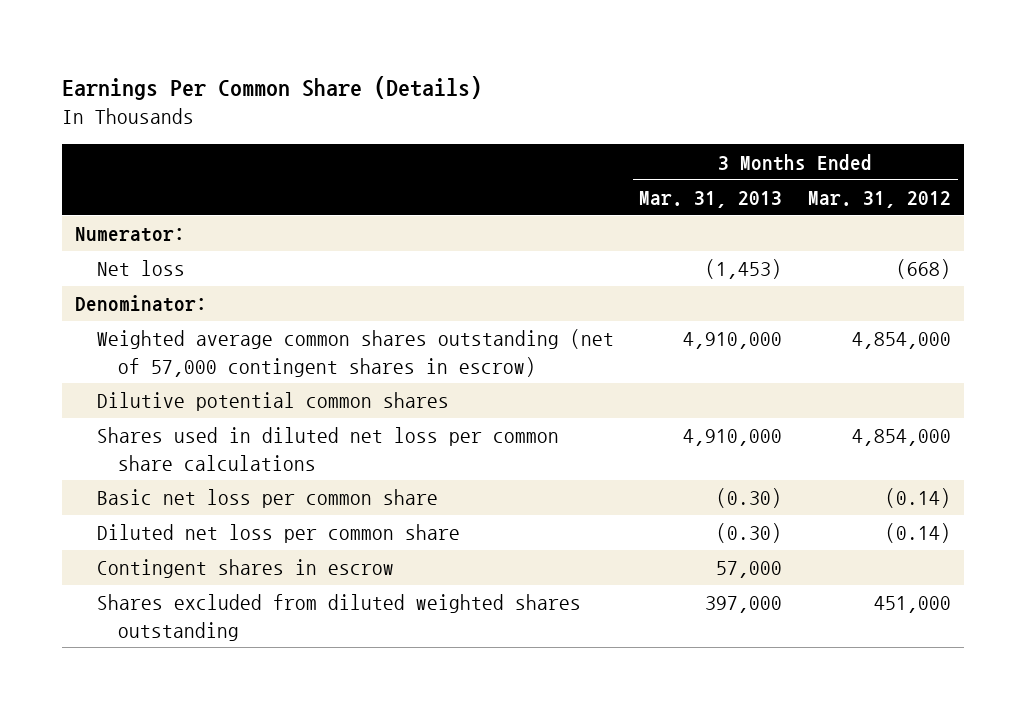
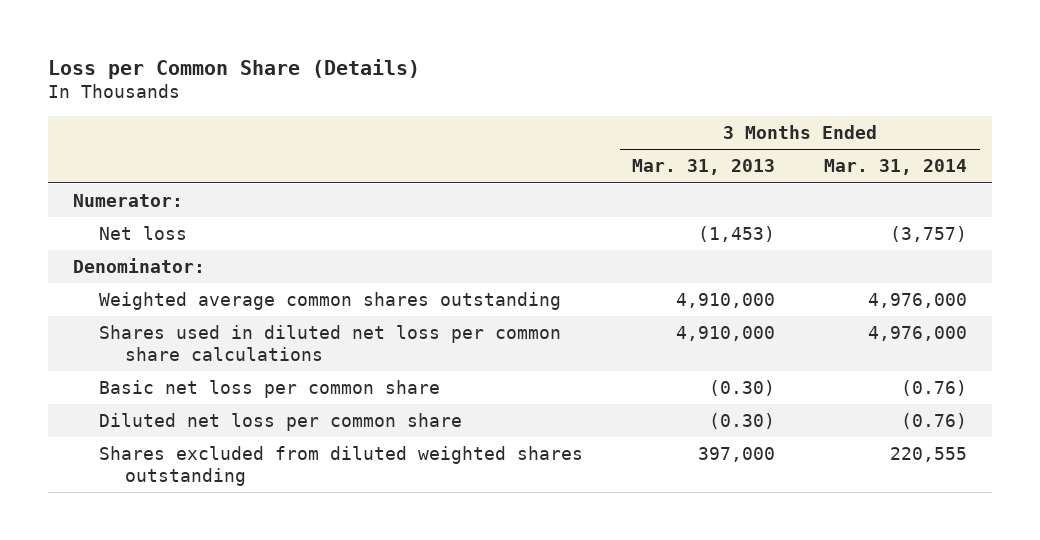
- Earnings Per Common Share (Details)
+ Loss per Common Share (Details)
- | 3 Months Ended Mar. 31, 2013 | 3 Months Ended Mar. 31, 2012
+ | 3 Months Ended Mar. 31, 2013 | 3 Months Ended Mar. 31, 2014
- Weighted average common shares outstanding (net of 57,000 contingent shares in escrow) | 4,910,000 | 4,854,000
- Dilutive potential common shares
+ Weighted average common shares outstanding | 4,910,000 | 4,976,000
- Contingent shares in escrow | 57,000 |

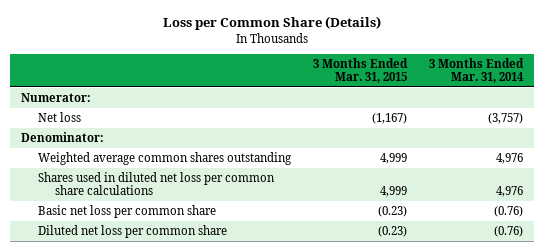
- | 3 Months Ended Mar. 31, 2013 | 3 Months Ended Mar. 31, 2014
+ | 3 Months Ended Mar. 31, 2015 | 3 Months Ended Mar. 31, 2014
- Weighted average common shares outstanding | 4,910,000 | 4,976,000
- Shares used in diluted net loss per common share calculations | 4,910,000 | 4,976,000
+ Weighted average common shares outstanding | 4,999 | 4,976
+ Shares used in diluted net loss per common share calculations | 4,999 | 4,976
- Shares excluded from diluted weighted shares outstanding | 397,000 | 220,555

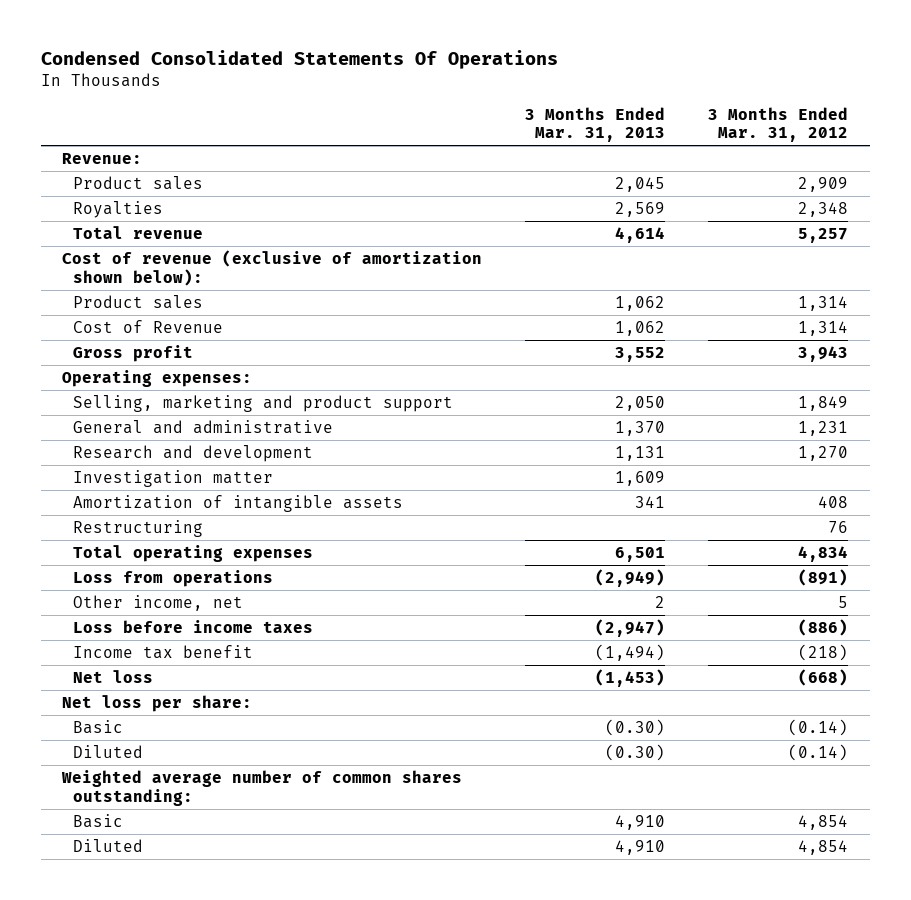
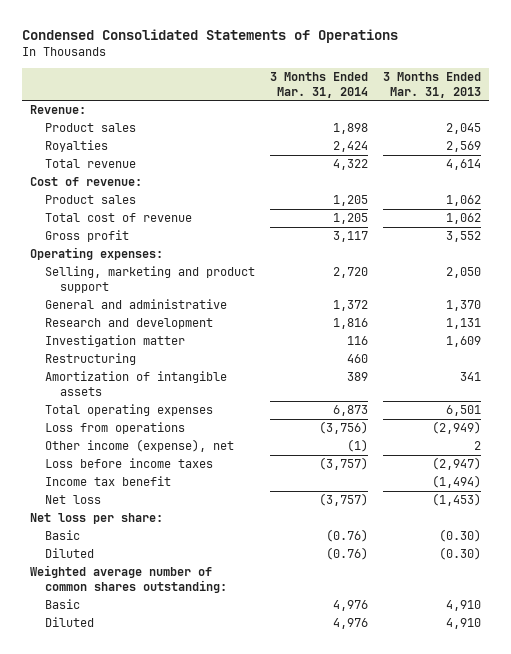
- Condensed Consolidated Statements Of Operations
+ Condensed Consolidated Statements of Operations
- | 3 Months Ended Mar. 31, 2013 | 3 Months Ended Mar. 31, 2012
+ | 3 Months Ended Mar. 31, 2014 | 3 Months Ended Mar. 31, 2013
- Cost of revenue (exclusive of amortization shown below):
+ Cost of revenue:
- Cost of Revenue | 1,062 | 1,314
+ Total cost of revenue | 1,205 | 1,062
moved down: Amortization of intangible assets | 389 | 341
- Other income, net | 2 | 5
+ Other income (expense), net | (1) | 2

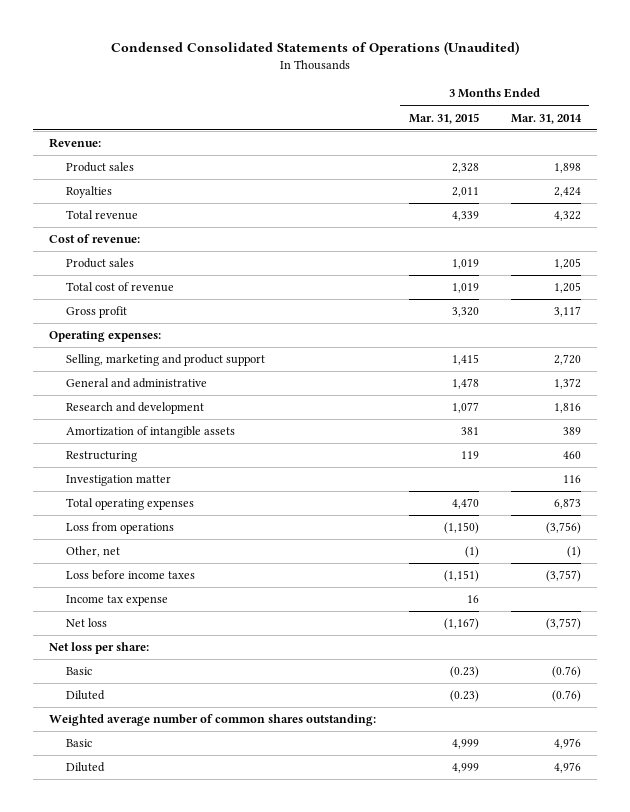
- Condensed Consolidated Statements of Operations
+ Condensed Consolidated Statements of Operations (Unaudited)
- | 3 Months Ended Mar. 31, 2014 | 3 Months Ended Mar. 31, 2013
+ | 3 Months Ended Mar. 31, 2015 | 3 Months Ended Mar. 31, 2014
moved down: Restructuring | 119 | 460
moved down: Investigation matter | | 116
- Other income (expense), net | (1) | 2
+ Other, net | (1) | (1)
- Income tax benefit | | (1,494)
+ Income tax expense | 16 |

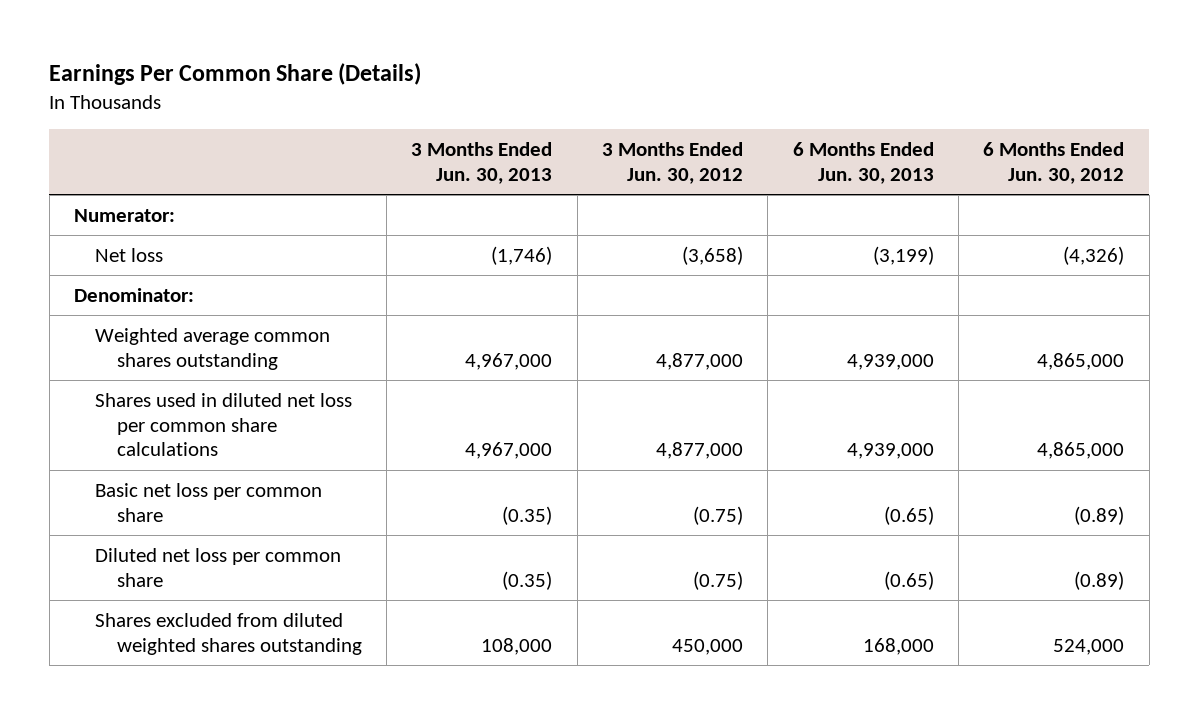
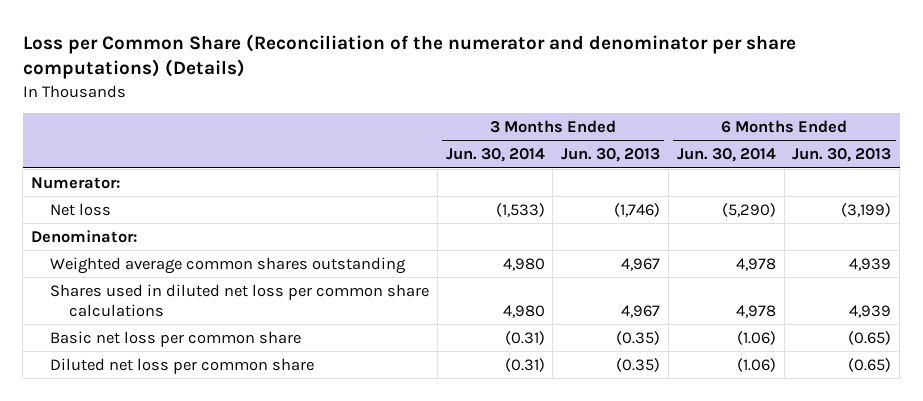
- Earnings Per Common Share (Details)
+ Loss per Common Share (Reconciliation of the numerator and denominator per share computations) (Details)
- | 3 Months Ended Jun. 30, 2013 | 3 Months Ended Jun. 30, 2012 | 6 Months Ended Jun. 30, 2013 | 6 Months Ended Jun. 30, 2012
+ | 3 Months Ended Jun. 30, 2014 | 3 Months Ended Jun. 30, 2013 | 6 Months Ended Jun. 30, 2014 | 6 Months Ended Jun. 30, 2013
- Weighted average common shares outstanding | 4,967,000 | 4,877,000 | 4,939,000 | 4,865,000
- Shares used in diluted net loss per common share calculations | 4,967,000 | 4,877,000 | 4,939,000 | 4,865,000
+ Weighted average common shares outstanding | 4,980 | 4,967 | 4,978 | 4,939
+ Shares used in diluted net loss per common share calculations | 4,980 | 4,967 | 4,978 | 4,939
- Shares excluded from diluted weighted shares outstanding | 108,000 | 450,000 | 168,000 | 524,000

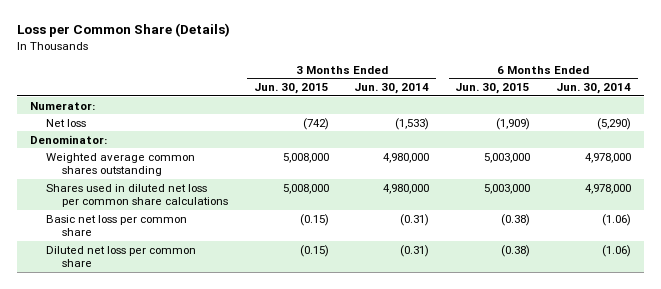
- Loss per Common Share (Reconciliation of the numerator and denominator per share computations) (Details)
+ Loss per Common Share (Details)
- | 3 Months Ended Jun. 30, 2014 | 3 Months Ended Jun. 30, 2013 | 6 Months Ended Jun. 30, 2014 | 6 Months Ended Jun. 30, 2013
+ | 3 Months Ended Jun. 30, 2015 | 3 Months Ended Jun. 30, 2014 | 6 Months Ended Jun. 30, 2015 | 6 Months Ended Jun. 30, 2014
- Weighted average common shares outstanding | 4,980 | 4,967 | 4,978 | 4,939
- Shares used in diluted net loss per common share calculations | 4,980 | 4,967 | 4,978 | 4,939
+ Weighted average common shares outstanding | 5,008,000 | 4,980,000 | 5,003,000 | 4,978,000
+ Shares used in diluted net loss per common share calculations | 5,008,000 | 4,980,000 | 5,003,000 | 4,978,000

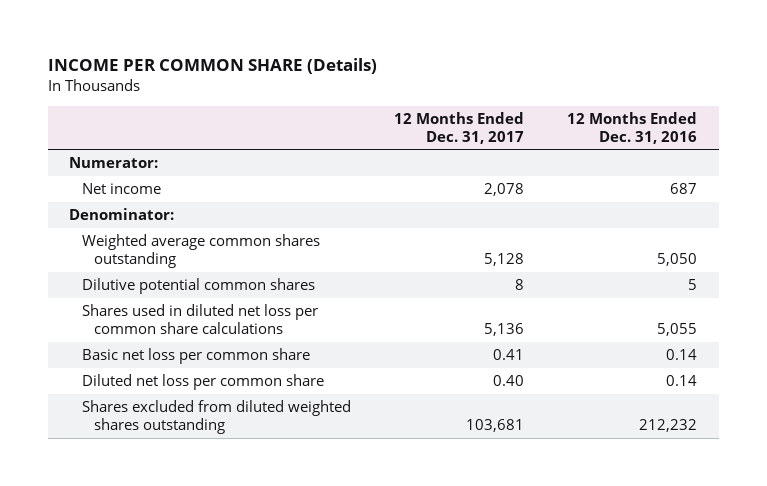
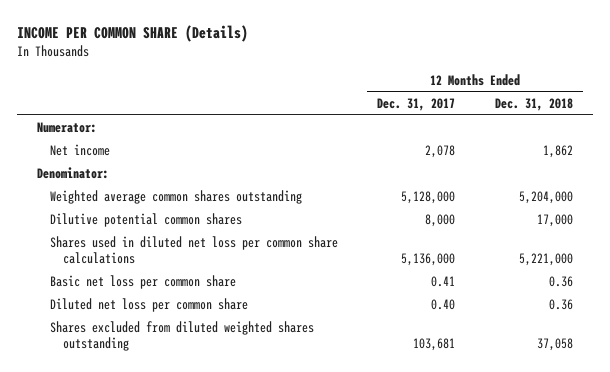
- | 12 Months Ended Dec. 31, 2017 | 12 Months Ended Dec. 31, 2016
+ | 12 Months Ended Dec. 31, 2017 | 12 Months Ended Dec. 31, 2018
- Weighted average common shares outstanding | 5,128 | 5,050
- Dilutive potential common shares | 8 | 5
- Shares used in diluted net loss per common share calculations | 5,136 | 5,055
+ Weighted average common shares outstanding | 5,128,000 | 5,204,000
+ Dilutive potential common shares | 8,000 | 17,000
+ Shares used in diluted net loss per common share calculations | 5,136,000 | 5,221,000

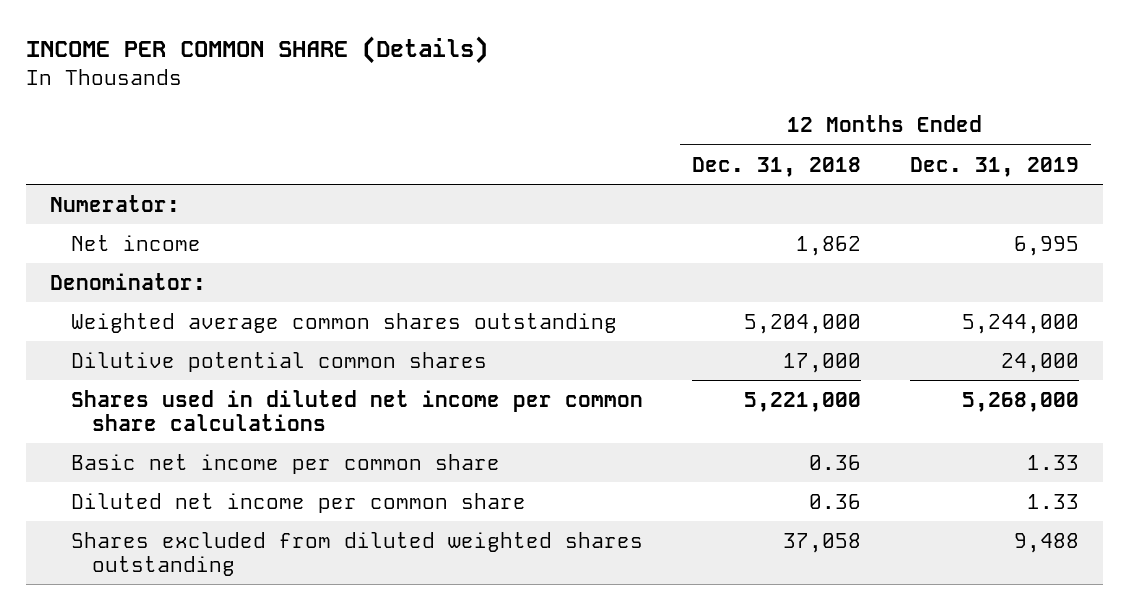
- | 12 Months Ended Dec. 31, 2017 | 12 Months Ended Dec. 31, 2018
+ | 12 Months Ended Dec. 31, 2018 | 12 Months Ended Dec. 31, 2019
- Shares used in diluted net loss per common share calculations | 5,136,000 | 5,221,000
- Basic net loss per common share | 0.41 | 0.36
- Diluted net loss per common share | 0.40 | 0.36
+ Shares used in diluted net income per common share calculations | 5,221,000 | 5,268,000
+ Basic net income per common share | 0.36 | 1.33
+ Diluted net income per common share | 0.36 | 1.33

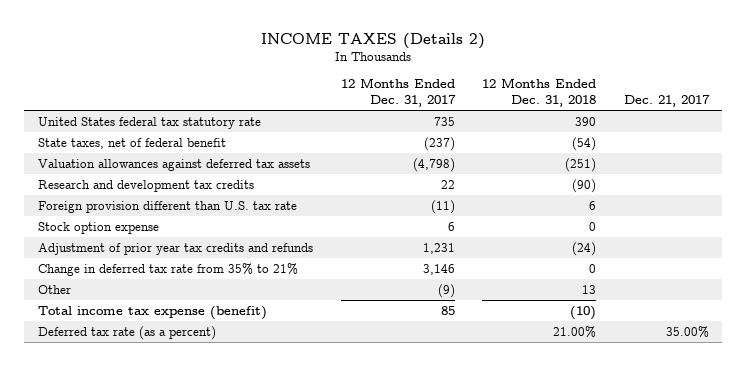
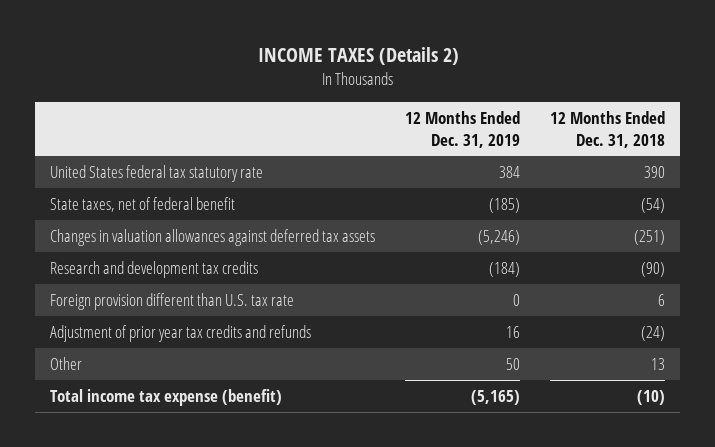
- | 12 Months Ended Dec. 31, 2017 | 12 Months Ended Dec. 31, 2018 | Dec. 21, 2017
+ | 12 Months Ended Dec. 31, 2019 | 12 Months Ended Dec. 31, 2018
- Valuation allowances against deferred tax assets | (4,798) | (251) |
+ Changes in valuation allowances against deferred tax assets | (5,246) | (251)
- Stock option expense | 6 | 0 |
- Change in deferred tax rate from 35% to 21% | 3,146 | 0 |
- Deferred tax rate (as a percent) | | 21.00% | 35.00%

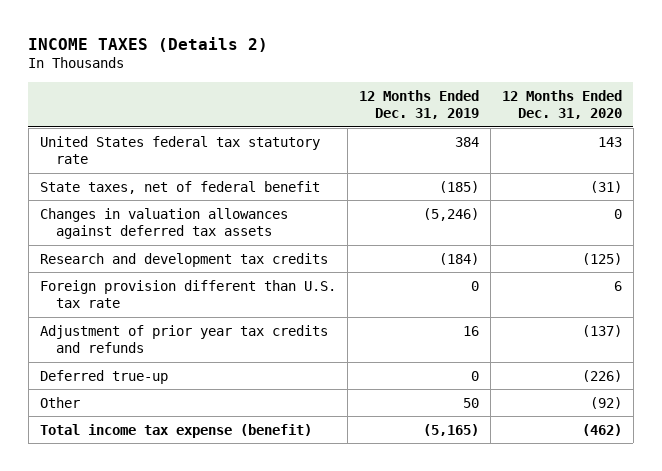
- | 12 Months Ended Dec. 31, 2019 | 12 Months Ended Dec. 31, 2018
+ | 12 Months Ended Dec. 31, 2019 | 12 Months Ended Dec. 31, 2020
+ Deferred true-up | 0 | (226)

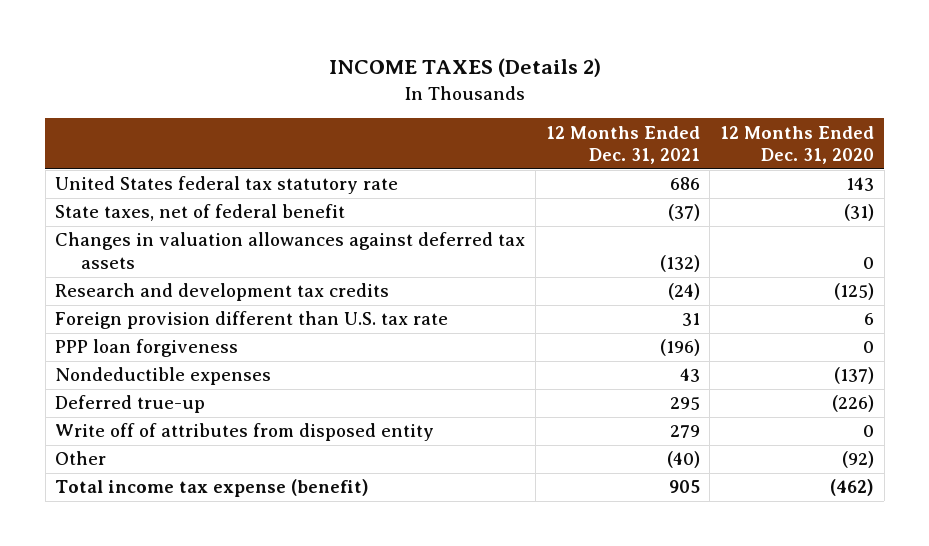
- | 12 Months Ended Dec. 31, 2019 | 12 Months Ended Dec. 31, 2020
+ | 12 Months Ended Dec. 31, 2021 | 12 Months Ended Dec. 31, 2020
- Adjustment of prior year tax credits and refunds | 16 | (137)
+ PPP loan forgiveness | (196) | 0
+ Nondeductible expenses | 43 | (137)
+ Write off of attributes from disposed entity | 279 | 0

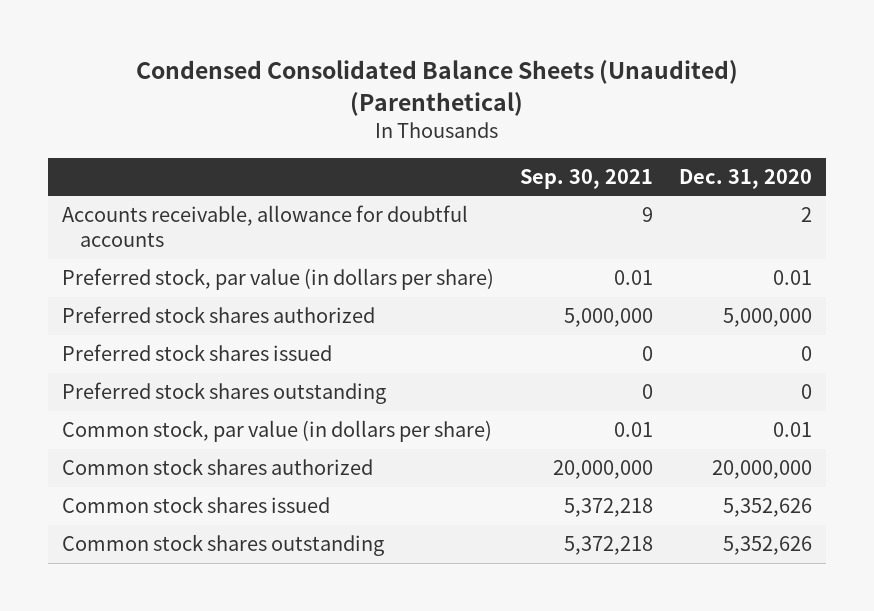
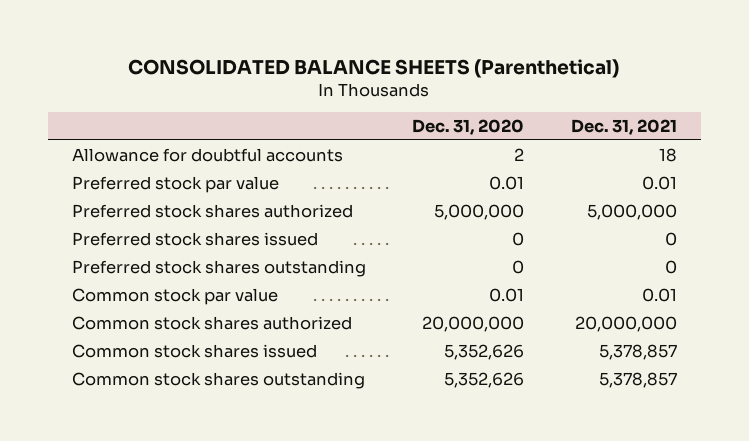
- Condensed Consolidated Balance Sheets (Unaudited) (Parenthetical)
+ CONSOLIDATED BALANCE SHEETS (Parenthetical)
- | Sep. 30, 2021 | Dec. 31, 2020
+ | Dec. 31, 2020 | Dec. 31, 2021
- Accounts receivable, allowance for doubtful accounts | 9 | 2
- Preferred stock, par value (in dollars per share) | 0.01 | 0.01
+ Allowance for doubtful accounts | 2 | 18
+ Preferred stock par value | 0.01 | 0.01
- Common stock, par value (in dollars per share) | 0.01 | 0.01
+ Common stock par value | 0.01 | 0.01

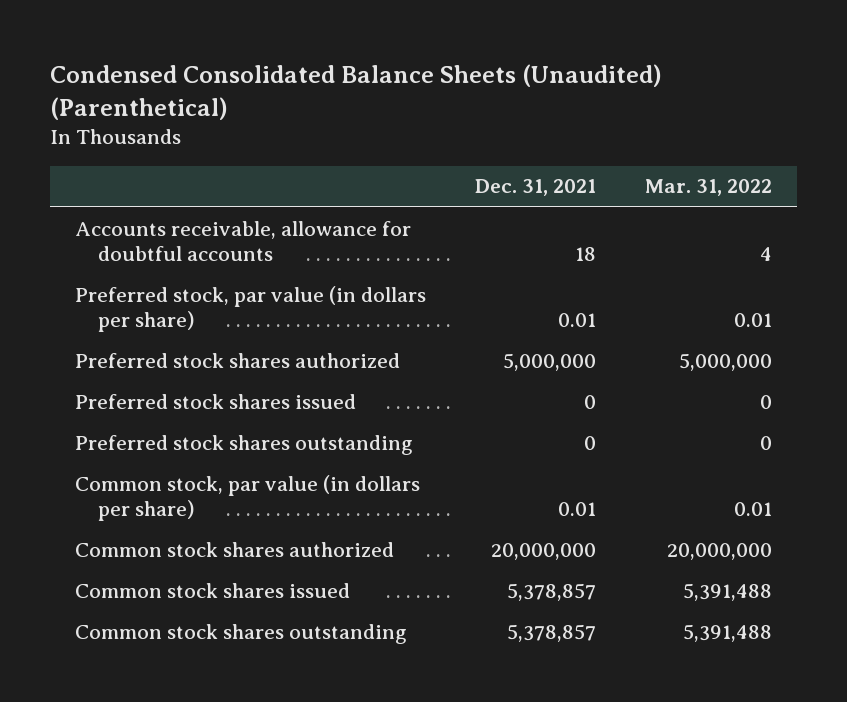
- CONSOLIDATED BALANCE SHEETS (Parenthetical)
+ Condensed Consolidated Balance Sheets (Unaudited) (Parenthetical)
- | Dec. 31, 2020 | Dec. 31, 2021
+ | Dec. 31, 2021 | Mar. 31, 2022
- Allowance for doubtful accounts | 2 | 18
- Preferred stock par value | 0.01 | 0.01
+ Accounts receivable, allowance for doubtful accounts | 18 | 4
+ Preferred stock, par value (in dollars per share) | 0.01 | 0.01
- Common stock par value | 0.01 | 0.01
+ Common stock, par value (in dollars per share) | 0.01 | 0.01

